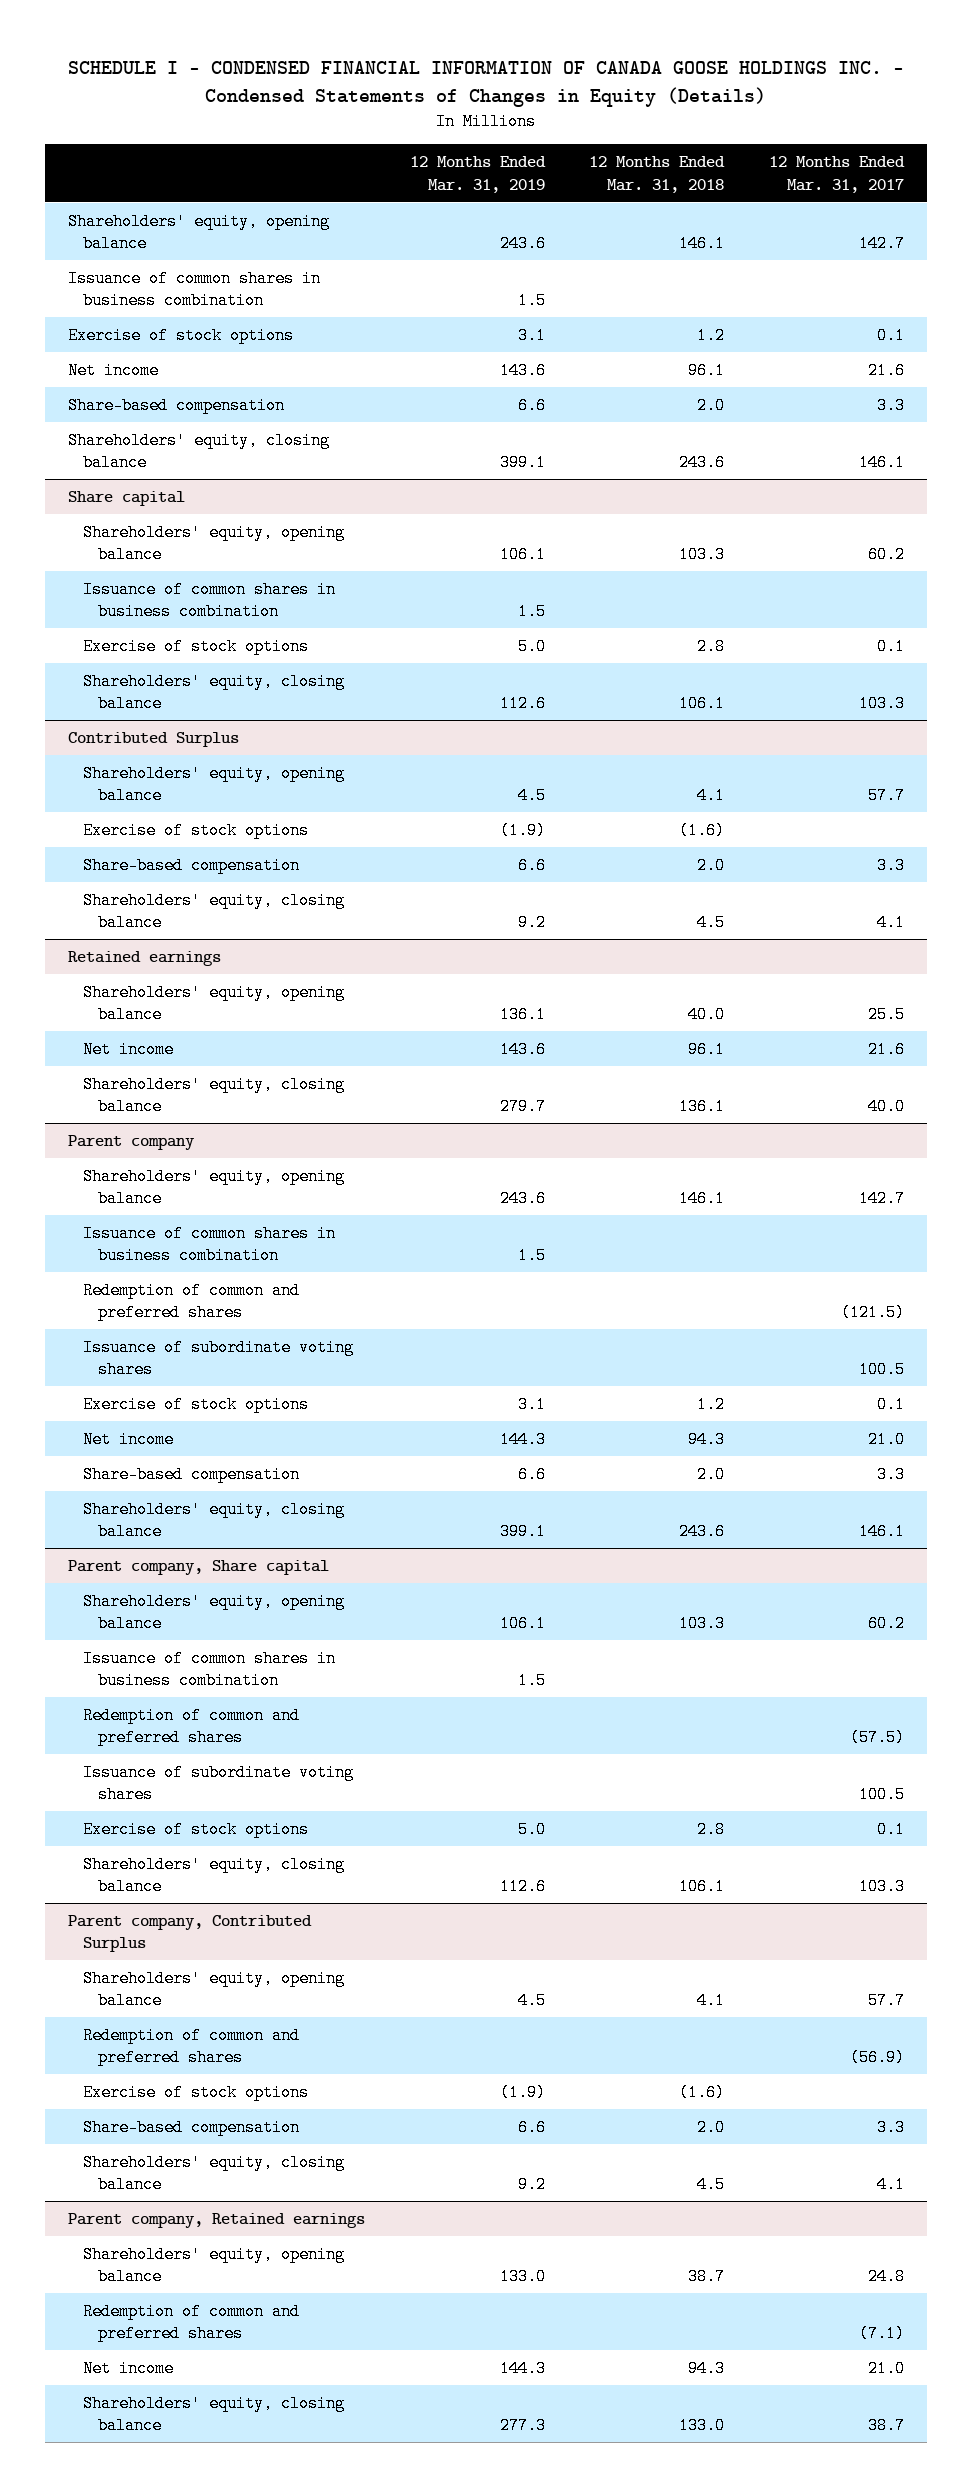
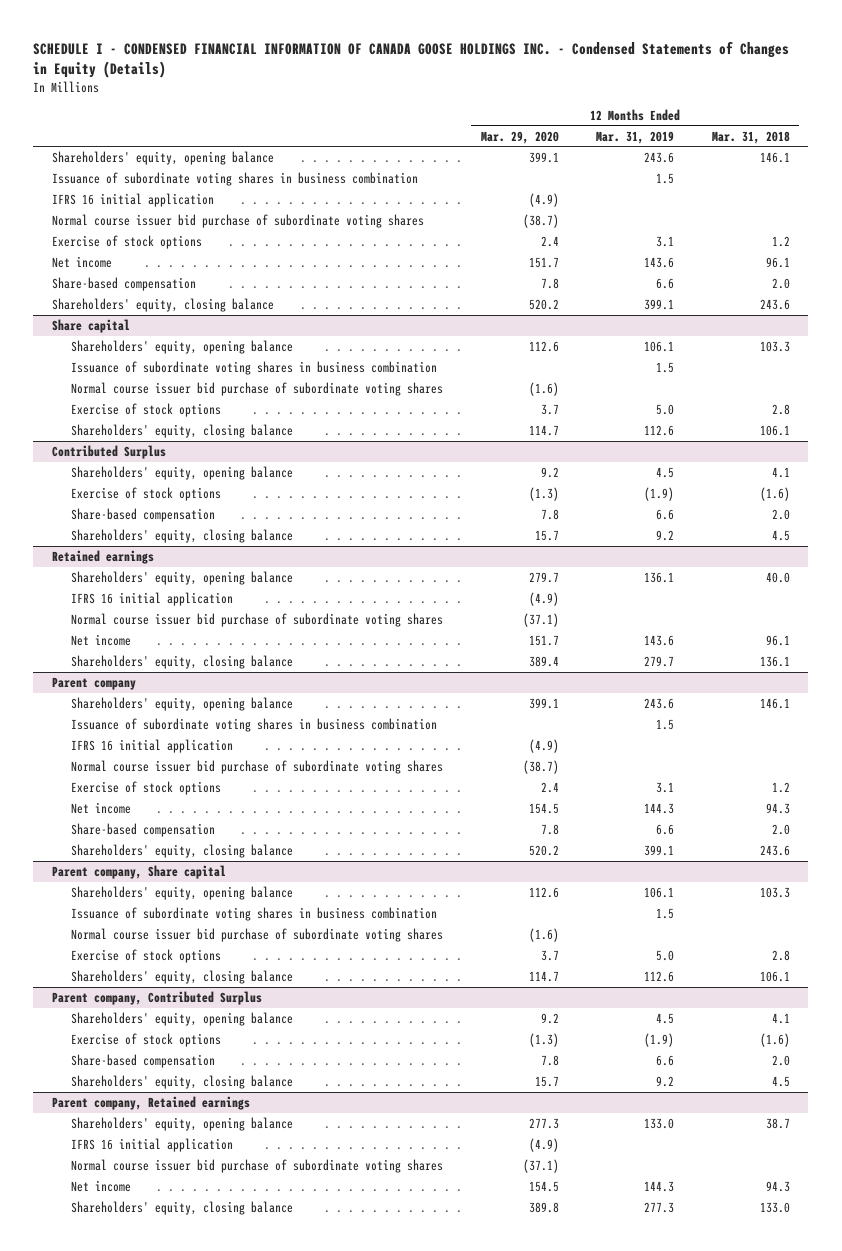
- | 12 Months Ended Mar. 31, 2019 | 12 Months Ended Mar. 31, 2018 | 12 Months Ended Mar. 31, 2017
+ | 12 Months Ended Mar. 29, 2020 | 12 Months Ended Mar. 31, 2019 | 12 Months Ended Mar. 31, 2018
- Issuance of common shares in business combination | 1.5 | |
+ Issuance of subordinate voting shares in business combination | | 1.5 |
+ IFRS 16 initial application | (4.9) | |
+ Normal course issuer bid purchase of subordinate voting shares | (38.7) | |
@ Share capital
- Issuance of common shares in business combination | 1.5 | |
+ Issuance of subordinate voting shares in business combination | | 1.5 |
+ Normal course issuer bid purchase of subordinate voting shares | (1.6) | |
@ Retained earnings
+ IFRS 16 initial application | (4.9) | |
+ Normal course issuer bid purchase of subordinate voting shares | (37.1) | |
@ Parent company
- Issuance of common shares in business combination | 1.5 | |
- Redemption of common and preferred shares | | | (121.5)
- Issuance of subordinate voting shares | | | 100.5
+ Issuance of subordinate voting shares in business combination | | 1.5 |
+ IFRS 16 initial application | (4.9) | |
+ Normal course issuer bid purchase of subordinate voting shares | (38.7) | |
@ Parent company, Share capital
- Issuance of common shares in business combination | 1.5 | |
- Redemption of common and preferred shares | | | (57.5)
- Issuance of subordinate voting shares | | | 100.5
+ Issuance of subordinate voting shares in business combination | | 1.5 |
+ Normal course issuer bid purchase of subordinate voting shares | (1.6) | |
@ Parent company, Contributed Surplus
- Redemption of common and preferred shares | | | (56.9)
@ Parent company, Retained earnings
- Redemption of common and preferred shares | | | (7.1)
+ IFRS 16 initial application | (4.9) | |
+ Normal course issuer bid purchase of subordinate voting shares | (37.1) | |

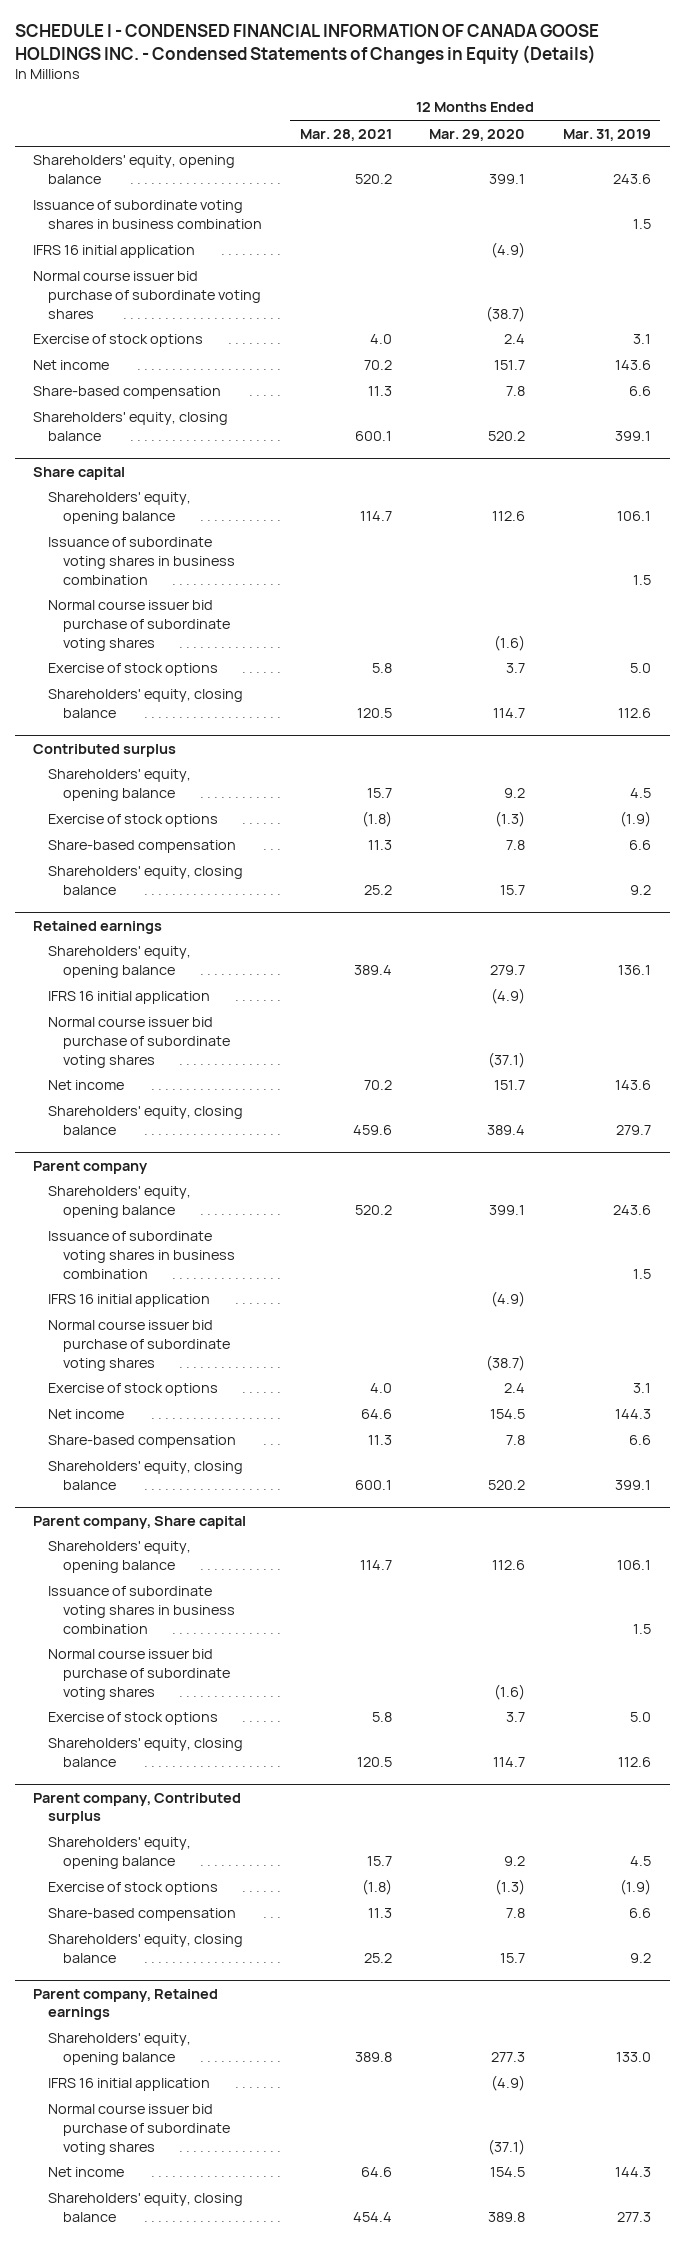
- | 12 Months Ended Mar. 29, 2020 | 12 Months Ended Mar. 31, 2019 | 12 Months Ended Mar. 31, 2018
+ | 12 Months Ended Mar. 28, 2021 | 12 Months Ended Mar. 29, 2020 | 12 Months Ended Mar. 31, 2019
- Contributed Surplus
+ Contributed surplus
- Parent company, Contributed Surplus
+ Parent company, Contributed surplus

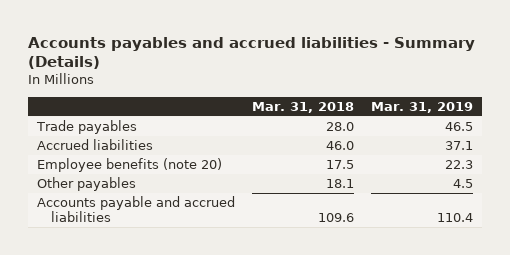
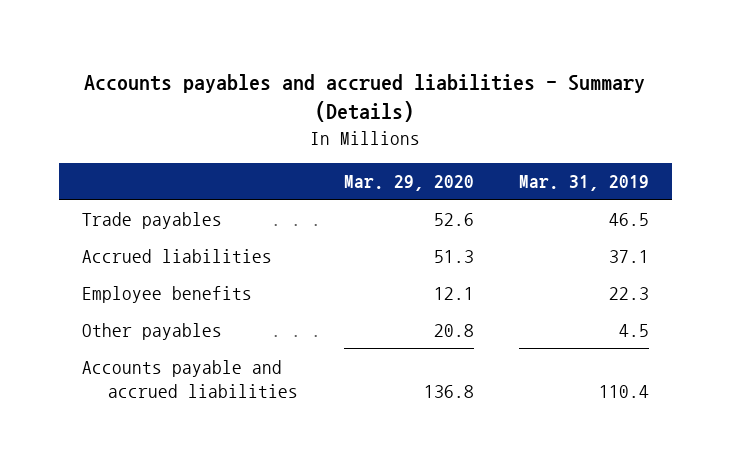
- | Mar. 31, 2018 | Mar. 31, 2019
+ | Mar. 29, 2020 | Mar. 31, 2019
- Employee benefits (note 20) | 17.5 | 22.3
+ Employee benefits | 12.1 | 22.3

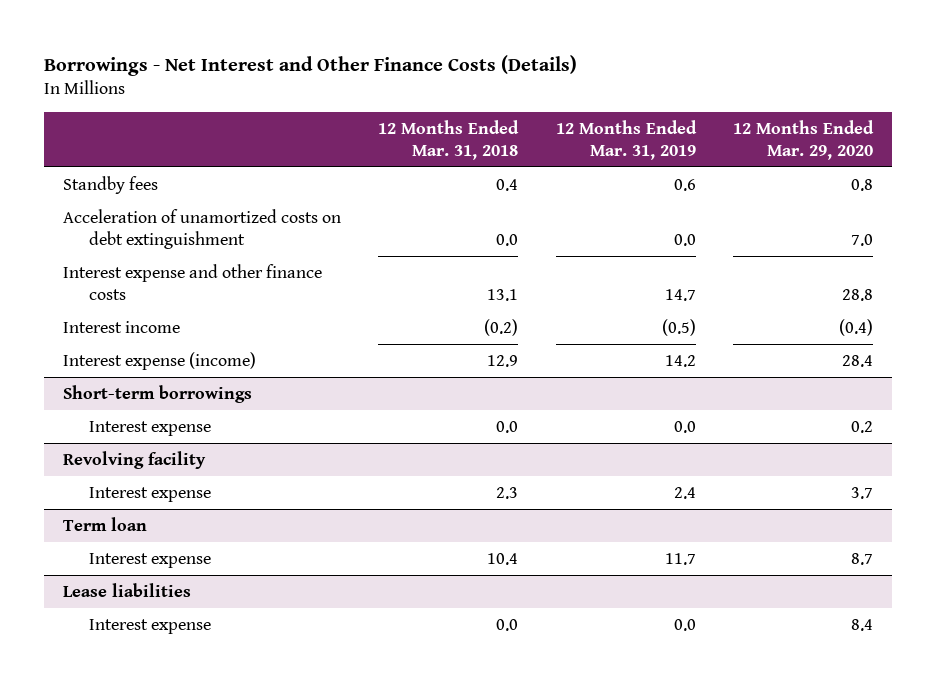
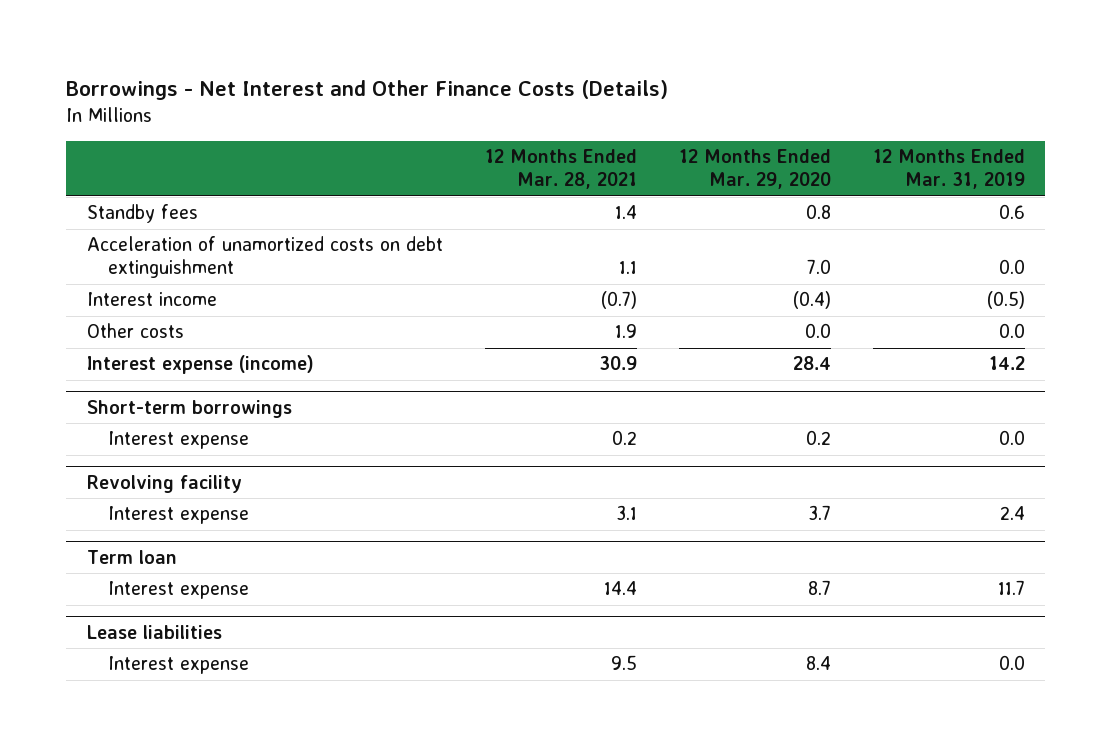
- | 12 Months Ended Mar. 31, 2018 | 12 Months Ended Mar. 31, 2019 | 12 Months Ended Mar. 29, 2020
+ | 12 Months Ended Mar. 28, 2021 | 12 Months Ended Mar. 29, 2020 | 12 Months Ended Mar. 31, 2019
- Interest expense and other finance costs | 13.1 | 14.7 | 28.8
+ Other costs | 1.9 | 0.0 | 0.0

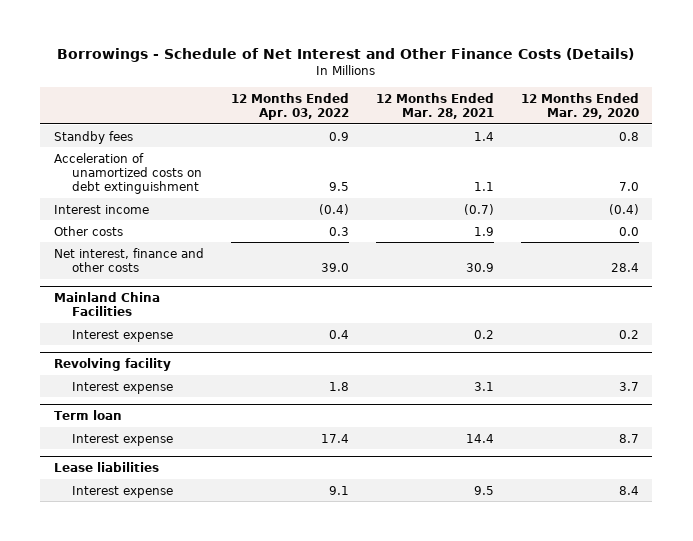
- Borrowings - Net Interest and Other Finance Costs (Details)
+ Borrowings - Schedule of Net Interest and Other Finance Costs (Details)
- | 12 Months Ended Mar. 28, 2021 | 12 Months Ended Mar. 29, 2020 | 12 Months Ended Mar. 31, 2019
+ | 12 Months Ended Apr. 03, 2022 | 12 Months Ended Mar. 28, 2021 | 12 Months Ended Mar. 29, 2020
- Interest expense (income) | 30.9 | 28.4 | 14.2
- Short-term borrowings
+ Net interest, finance and other costs | 39.0 | 30.9 | 28.4
+ Mainland China Facilities

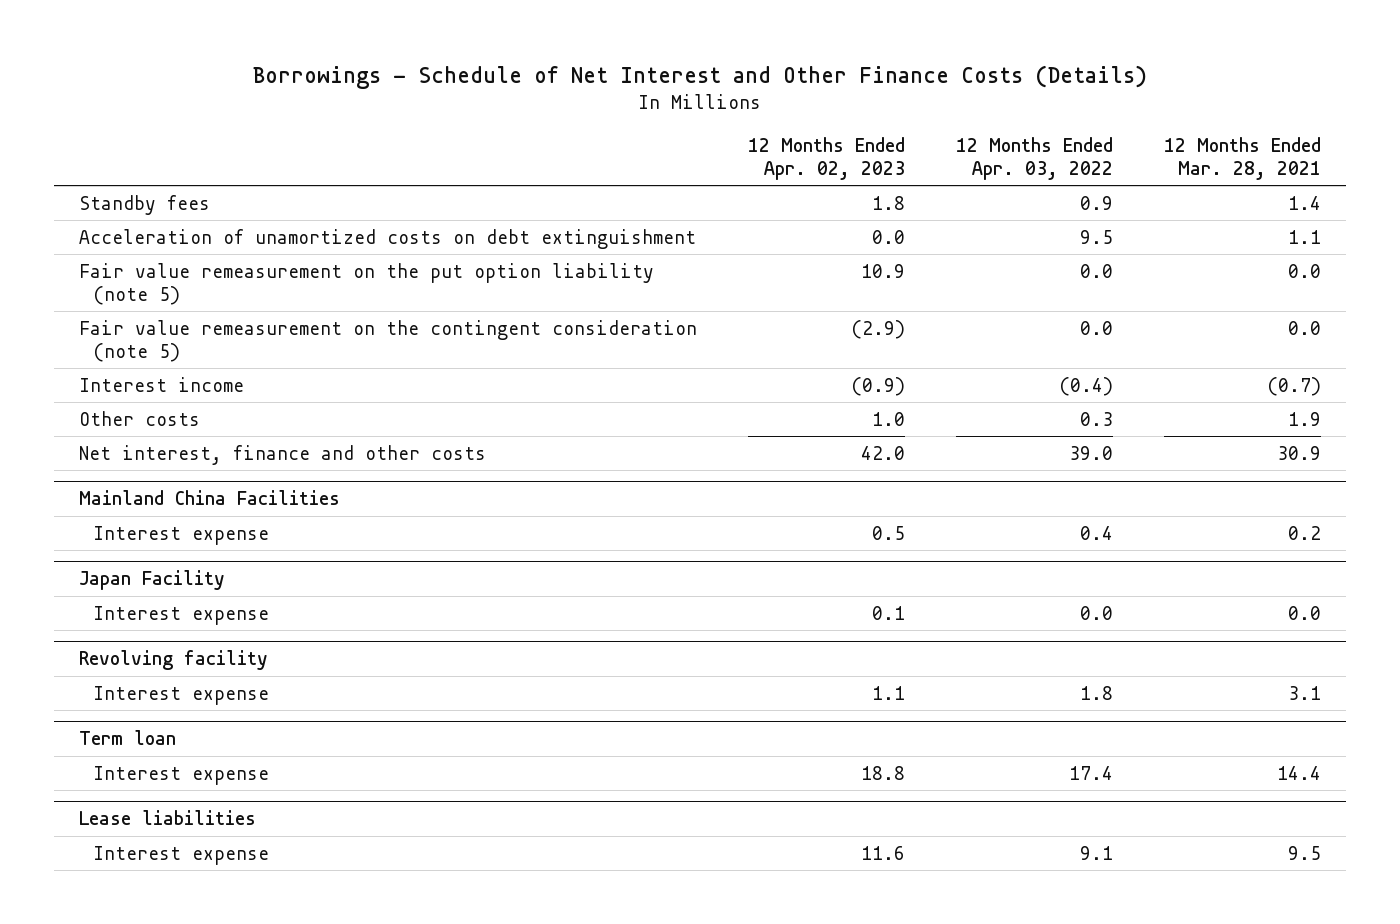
- | 12 Months Ended Apr. 03, 2022 | 12 Months Ended Mar. 28, 2021 | 12 Months Ended Mar. 29, 2020
+ | 12 Months Ended Apr. 02, 2023 | 12 Months Ended Apr. 03, 2022 | 12 Months Ended Mar. 28, 2021
+ Fair value remeasurement on the put option liability (note 5) | 10.9 | 0.0 | 0.0
+ Fair value remeasurement on the contingent consideration (note 5) | (2.9) | 0.0 | 0.0
+ Japan Facility
+ Interest expense | 0.1 | 0.0 | 0.0

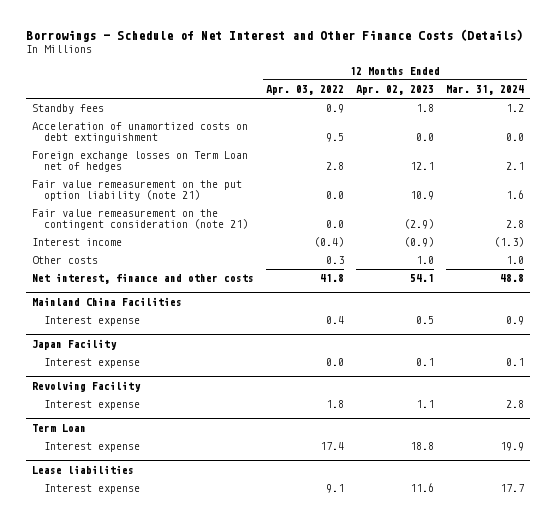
- | 12 Months Ended Apr. 02, 2023 | 12 Months Ended Apr. 03, 2022 | 12 Months Ended Mar. 28, 2021
+ | 12 Months Ended Apr. 03, 2022 | 12 Months Ended Apr. 02, 2023 | 12 Months Ended Mar. 31, 2024
- Fair value remeasurement on the put option liability (note 5) | 10.9 | 0.0 | 0.0
- Fair value remeasurement on the contingent consideration (note 5) | (2.9) | 0.0 | 0.0
+ Foreign exchange losses on Term Loan net of hedges | 2.8 | 12.1 | 2.1
+ Fair value remeasurement on the put option liability (note 21) | 0.0 | 10.9 | 1.6
+ Fair value remeasurement on the contingent consideration (note 21) | 0.0 | (2.9) | 2.8
- Net interest, finance and other costs | 42.0 | 39.0 | 30.9
+ Net interest, finance and other costs | 41.8 | 54.1 | 48.8
- Revolving facility
+ Revolving Facility
- Term loan
+ Term Loan

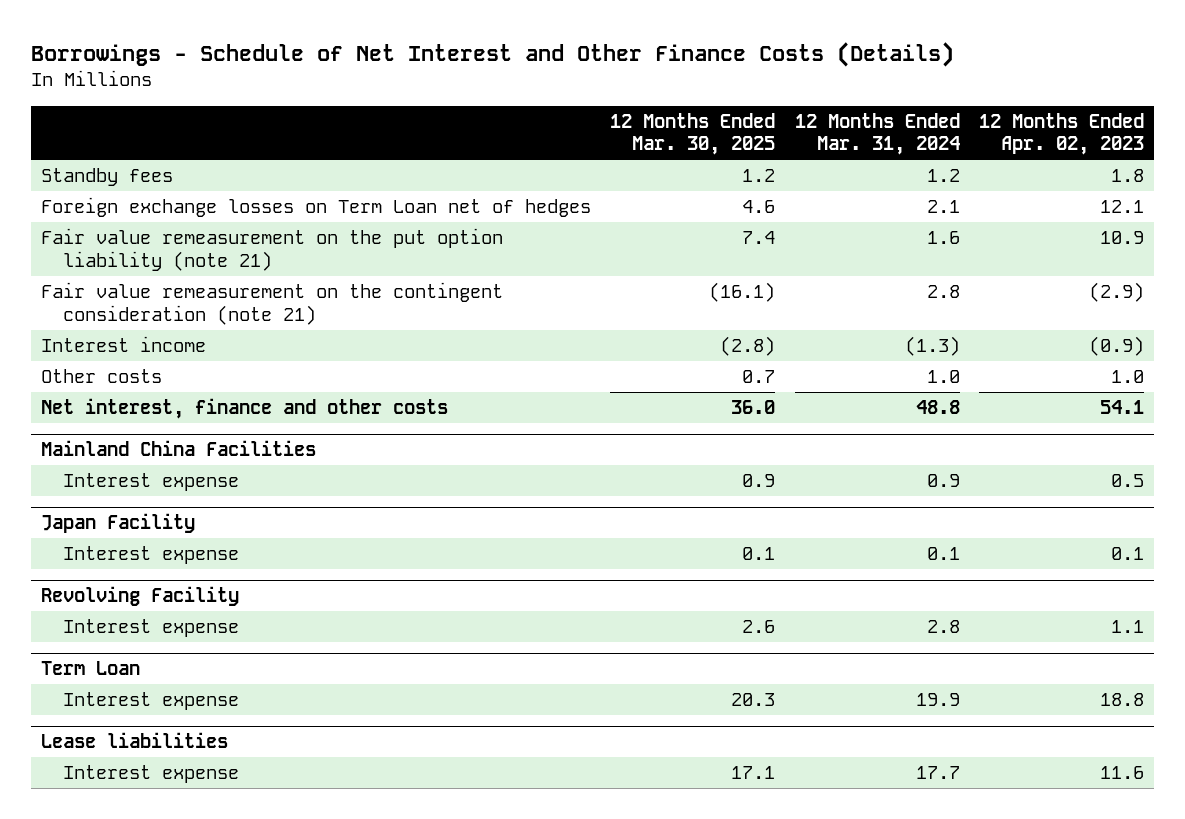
- | 12 Months Ended Apr. 03, 2022 | 12 Months Ended Apr. 02, 2023 | 12 Months Ended Mar. 31, 2024
+ | 12 Months Ended Mar. 30, 2025 | 12 Months Ended Mar. 31, 2024 | 12 Months Ended Apr. 02, 2023
- Acceleration of unamortized costs on debt extinguishment | 9.5 | 0.0 | 0.0

